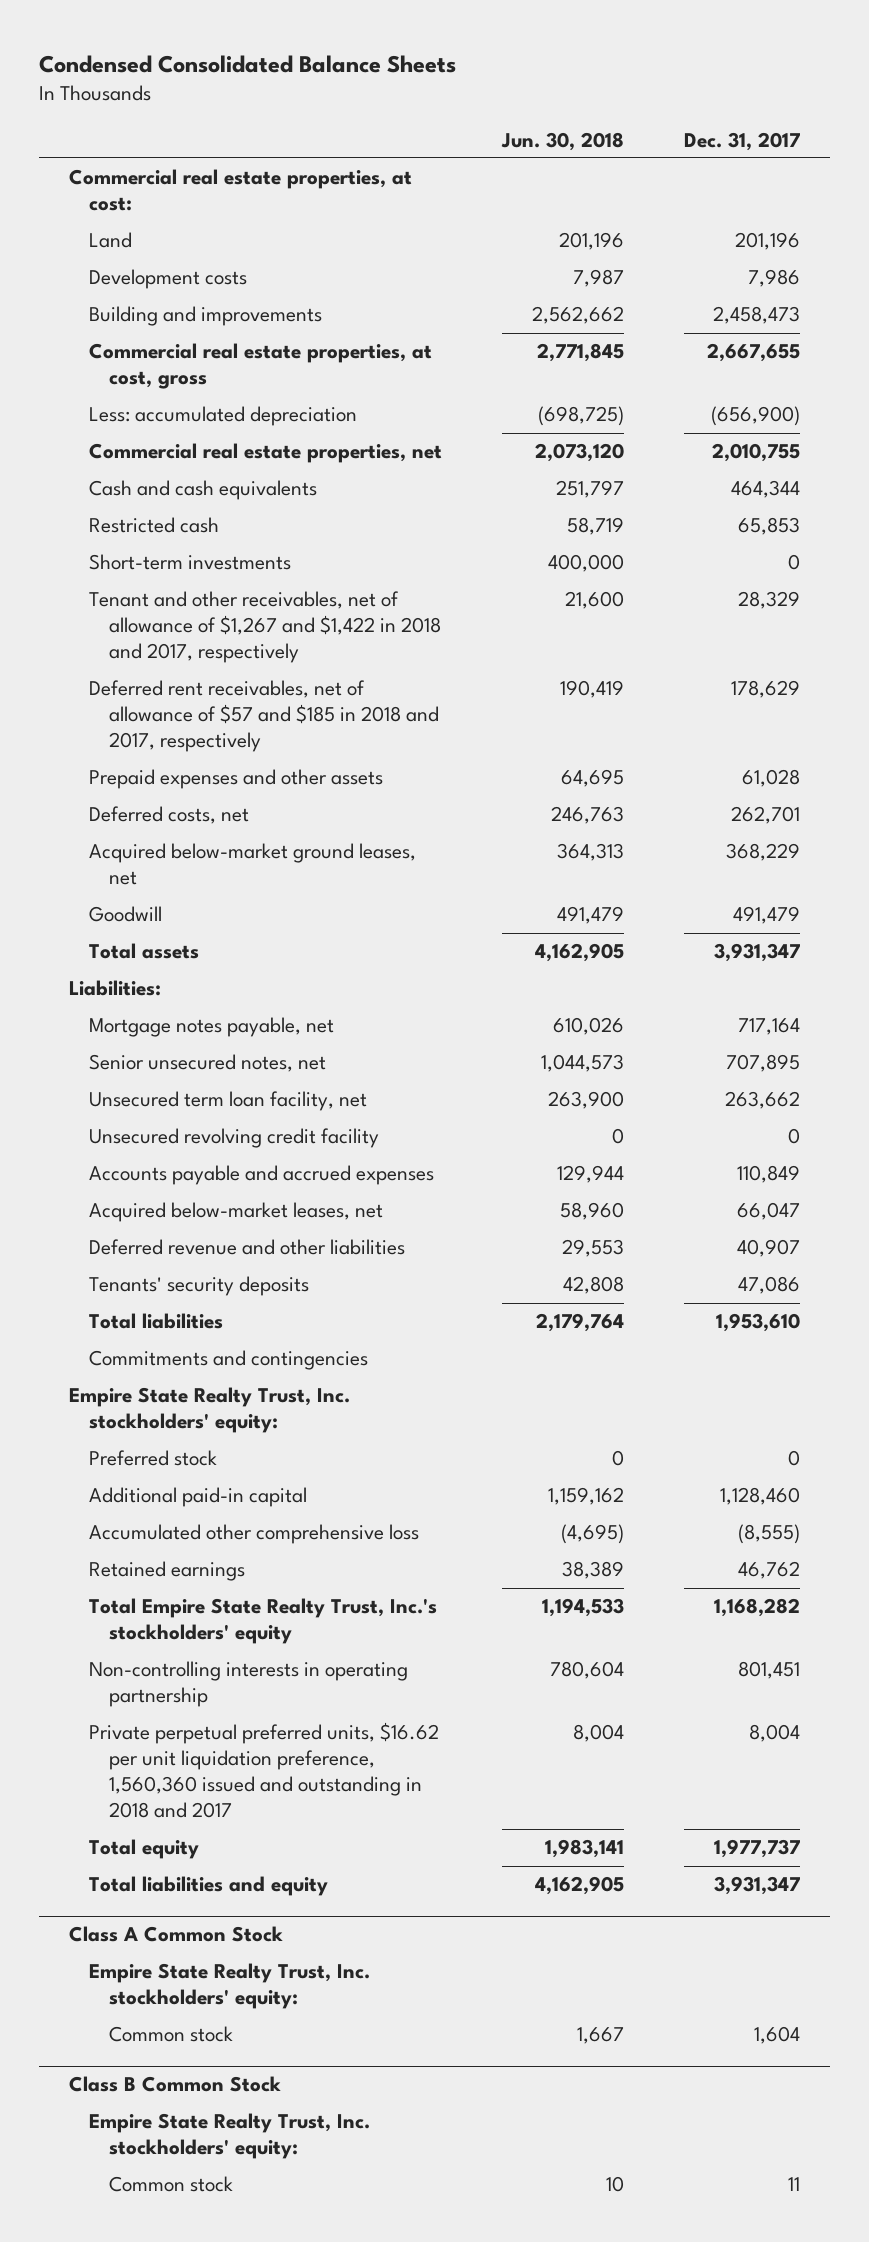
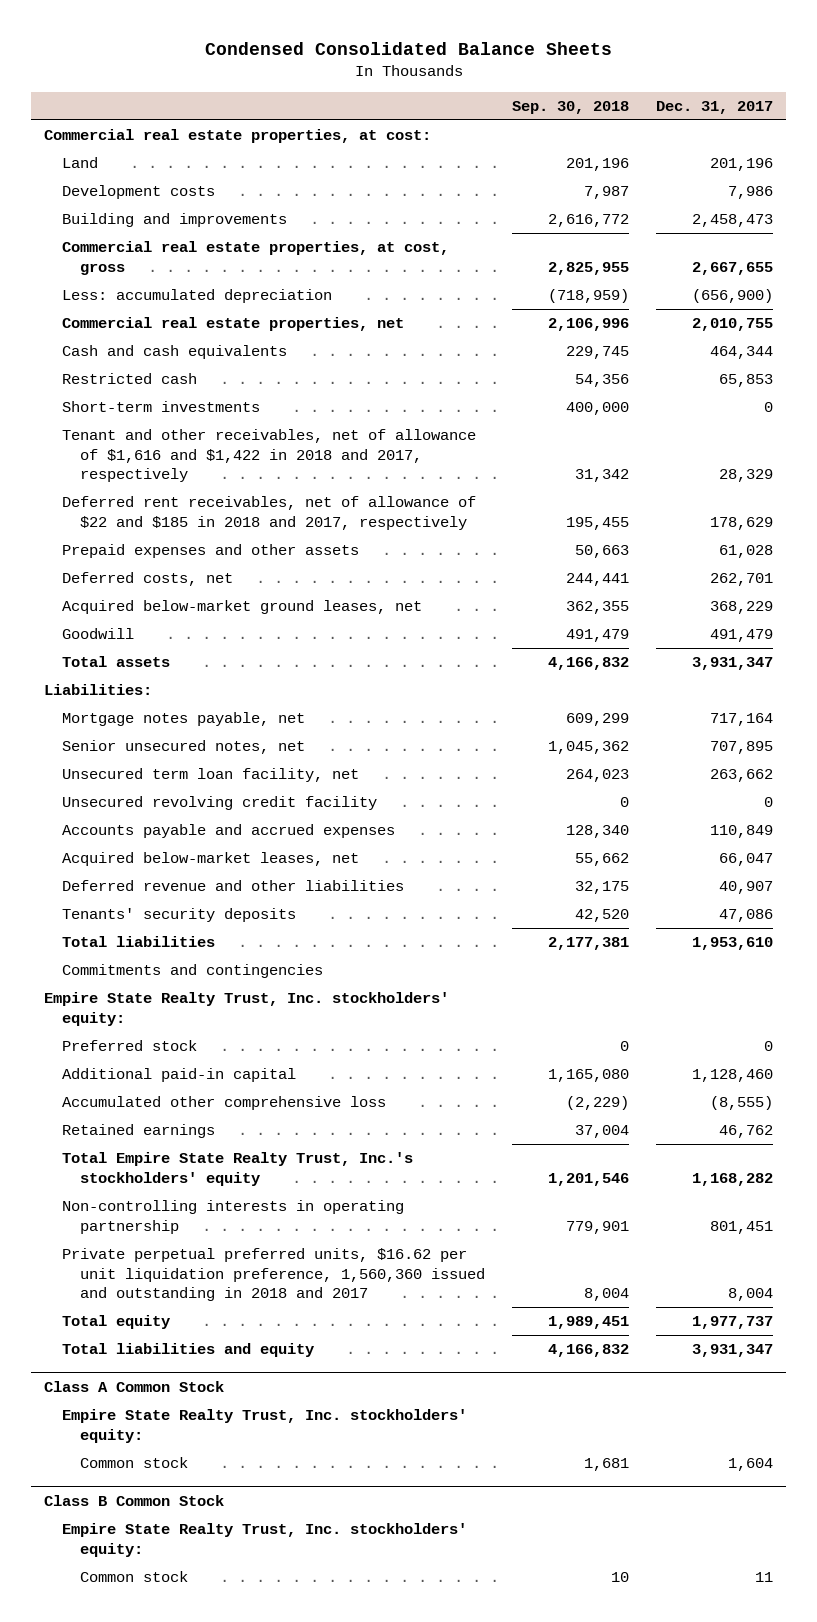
- | Jun. 30, 2018 | Dec. 31, 2017
+ | Sep. 30, 2018 | Dec. 31, 2017
- Tenant and other receivables, net of allowance of $1,267 and $1,422 in 2018 and 2017, respectively | 21,600 | 28,329
- Deferred rent receivables, net of allowance of $57 and $185 in 2018 and 2017, respectively | 190,419 | 178,629
+ Tenant and other receivables, net of allowance of $1,616 and $1,422 in 2018 and 2017, respectively | 31,342 | 28,329
+ Deferred rent receivables, net of allowance of $22 and $185 in 2018 and 2017, respectively | 195,455 | 178,629

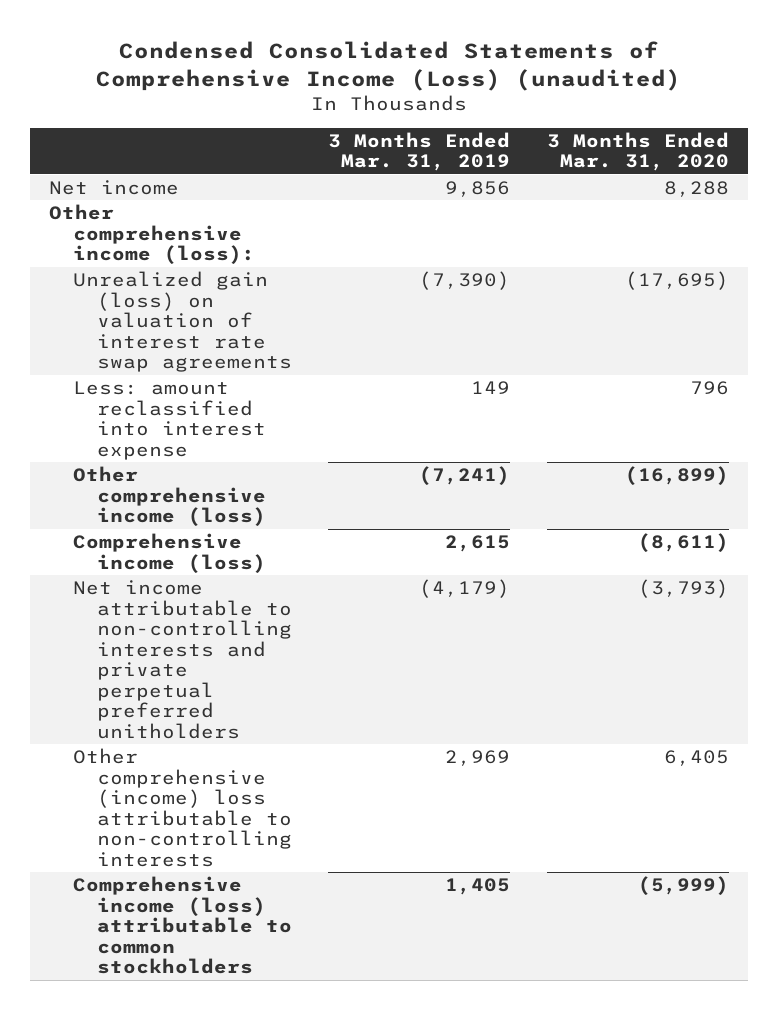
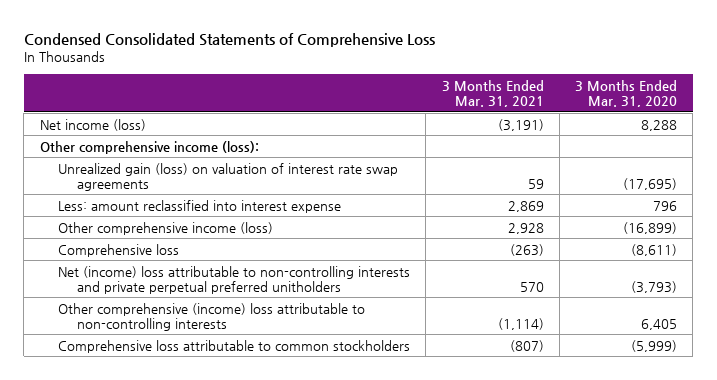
- Condensed Consolidated Statements of Comprehensive Income (Loss) (unaudited)
+ Condensed Consolidated Statements of Comprehensive Loss
- | 3 Months Ended Mar. 31, 2019 | 3 Months Ended Mar. 31, 2020
+ | 3 Months Ended Mar. 31, 2021 | 3 Months Ended Mar. 31, 2020
- Net income | 9,856 | 8,288
+ Net income (loss) | (3,191) | 8,288
- Comprehensive income (loss) | 2,615 | (8,611)
- Net income attributable to non-controlling interests and private perpetual preferred unitholders | (4,179) | (3,793)
+ Comprehensive loss | (263) | (8,611)
+ Net (income) loss attributable to non-controlling interests and private perpetual preferred unitholders | 570 | (3,793)
- Comprehensive income (loss) attributable to common stockholders | 1,405 | (5,999)
+ Comprehensive loss attributable to common stockholders | (807) | (5,999)

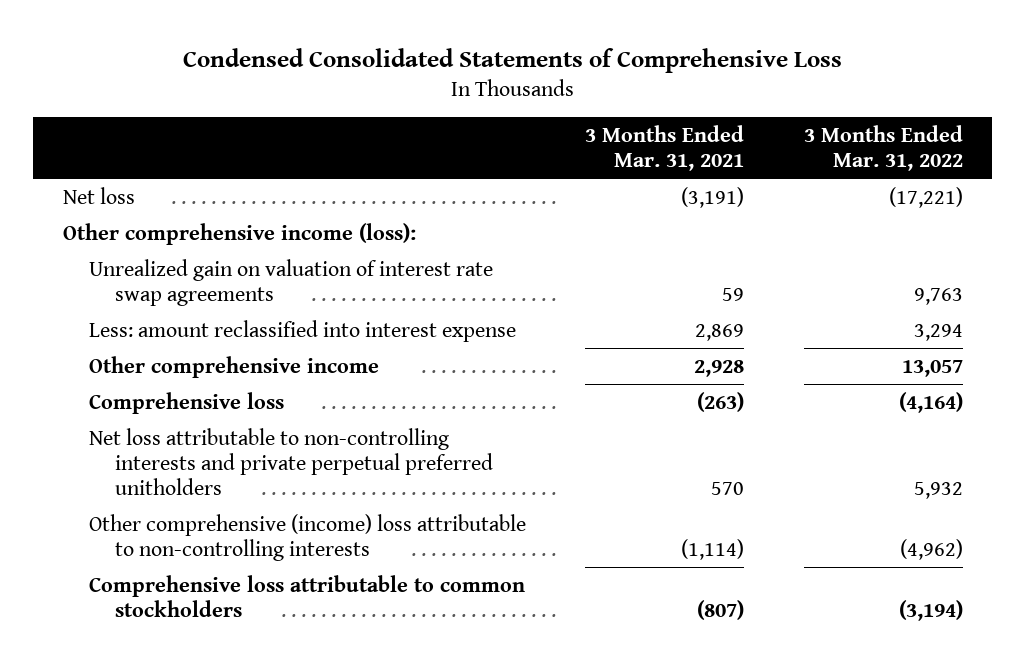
- | 3 Months Ended Mar. 31, 2021 | 3 Months Ended Mar. 31, 2020
+ | 3 Months Ended Mar. 31, 2021 | 3 Months Ended Mar. 31, 2022
- Net income (loss) | (3,191) | 8,288
+ Net loss | (3,191) | (17,221)
- Unrealized gain (loss) on valuation of interest rate swap agreements | 59 | (17,695)
+ Unrealized gain on valuation of interest rate swap agreements | 59 | 9,763
- Other comprehensive income (loss) | 2,928 | (16,899)
+ Other comprehensive income | 2,928 | 13,057
- Net (income) loss attributable to non-controlling interests and private perpetual preferred unitholders | 570 | (3,793)
+ Net loss attributable to non-controlling interests and private perpetual preferred unitholders | 570 | 5,932

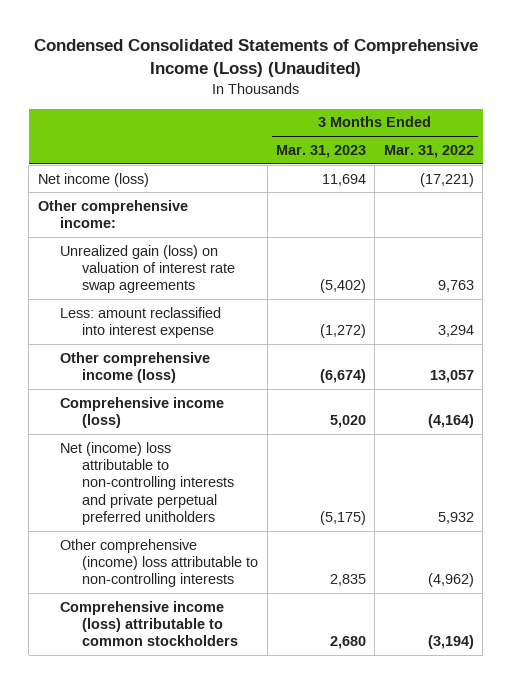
- Condensed Consolidated Statements of Comprehensive Loss
+ Condensed Consolidated Statements of Comprehensive Income (Loss) (Unaudited)
- | 3 Months Ended Mar. 31, 2021 | 3 Months Ended Mar. 31, 2022
+ | 3 Months Ended Mar. 31, 2023 | 3 Months Ended Mar. 31, 2022
- Net loss | (3,191) | (17,221)
- Other comprehensive income (loss):
- Unrealized gain on valuation of interest rate swap agreements | 59 | 9,763
+ Net income (loss) | 11,694 | (17,221)
+ Other comprehensive income:
+ Unrealized gain (loss) on valuation of interest rate swap agreements | (5,402) | 9,763
- Other comprehensive income | 2,928 | 13,057
- Comprehensive loss | (263) | (4,164)
- Net loss attributable to non-controlling interests and private perpetual preferred unitholders | 570 | 5,932
+ Other comprehensive income (loss) | (6,674) | 13,057
+ Comprehensive income (loss) | 5,020 | (4,164)
+ Net (income) loss attributable to non-controlling interests and private perpetual preferred unitholders | (5,175) | 5,932
- Comprehensive loss attributable to common stockholders | (807) | (3,194)
+ Comprehensive income (loss) attributable to common stockholders | 2,680 | (3,194)

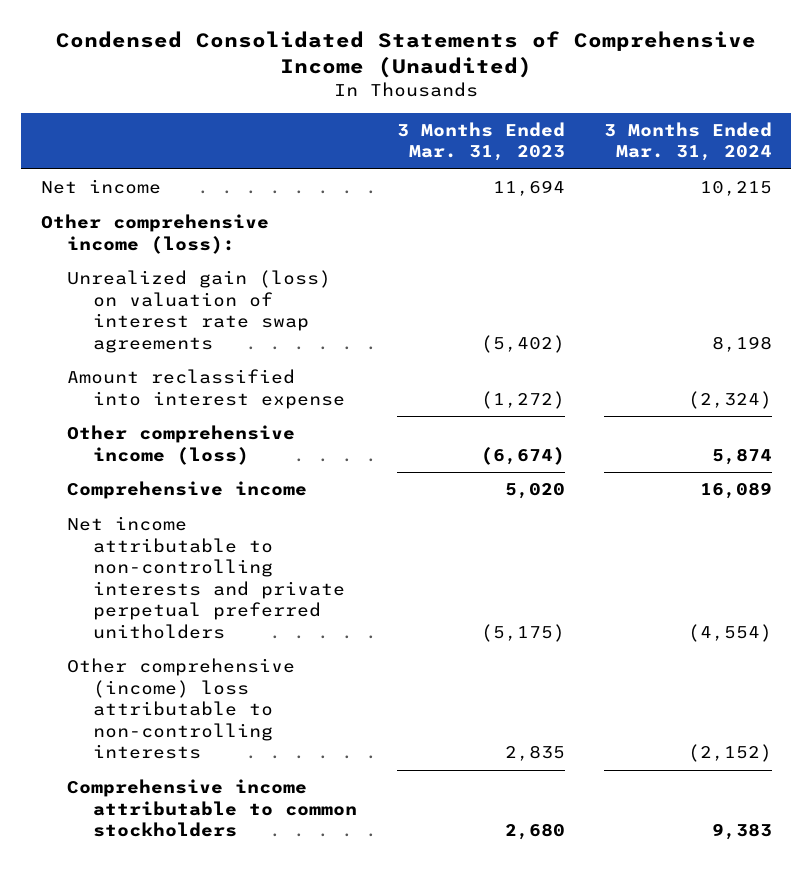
- Condensed Consolidated Statements of Comprehensive Income (Loss) (Unaudited)
+ Condensed Consolidated Statements of Comprehensive Income (Unaudited)
- | 3 Months Ended Mar. 31, 2023 | 3 Months Ended Mar. 31, 2022
+ | 3 Months Ended Mar. 31, 2023 | 3 Months Ended Mar. 31, 2024
- Net income (loss) | 11,694 | (17,221)
- Other comprehensive income:
+ Net income | 11,694 | 10,215
+ Other comprehensive income (loss):
- Less: amount reclassified into interest expense | (1,272) | 3,294
+ Amount reclassified into interest expense | (1,272) | (2,324)
- Comprehensive income (loss) | 5,020 | (4,164)
- Net (income) loss attributable to non-controlling interests and private perpetual preferred unitholders | (5,175) | 5,932
+ Comprehensive income | 5,020 | 16,089
+ Net income attributable to non-controlling interests and private perpetual preferred unitholders | (5,175) | (4,554)
- Comprehensive income (loss) attributable to common stockholders | 2,680 | (3,194)
+ Comprehensive income attributable to common stockholders | 2,680 | 9,383

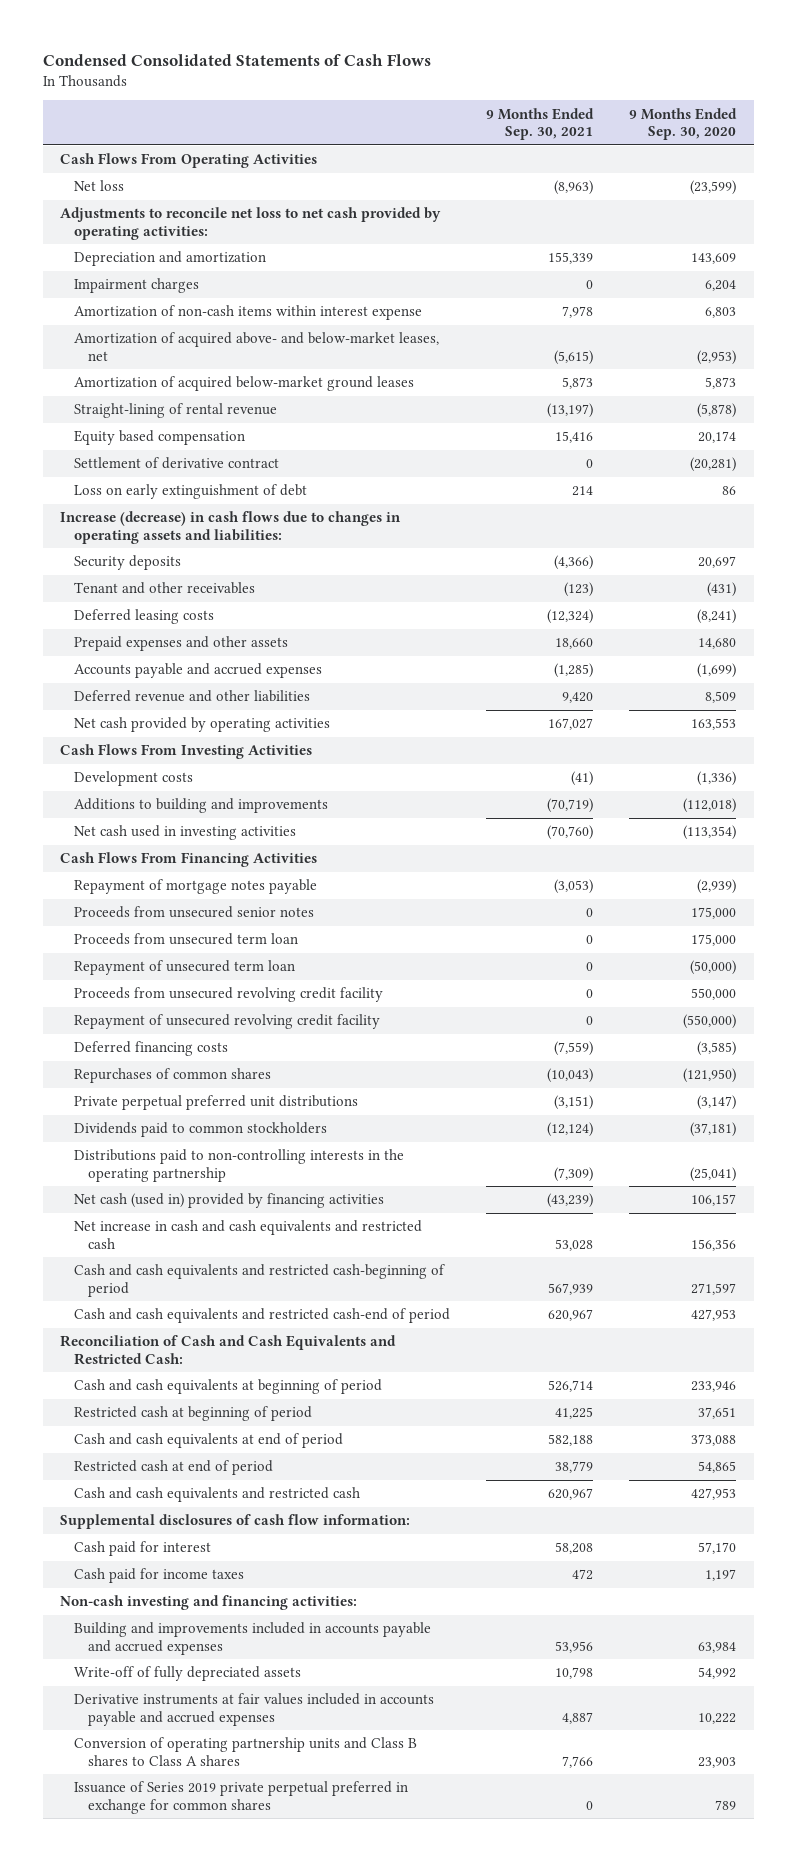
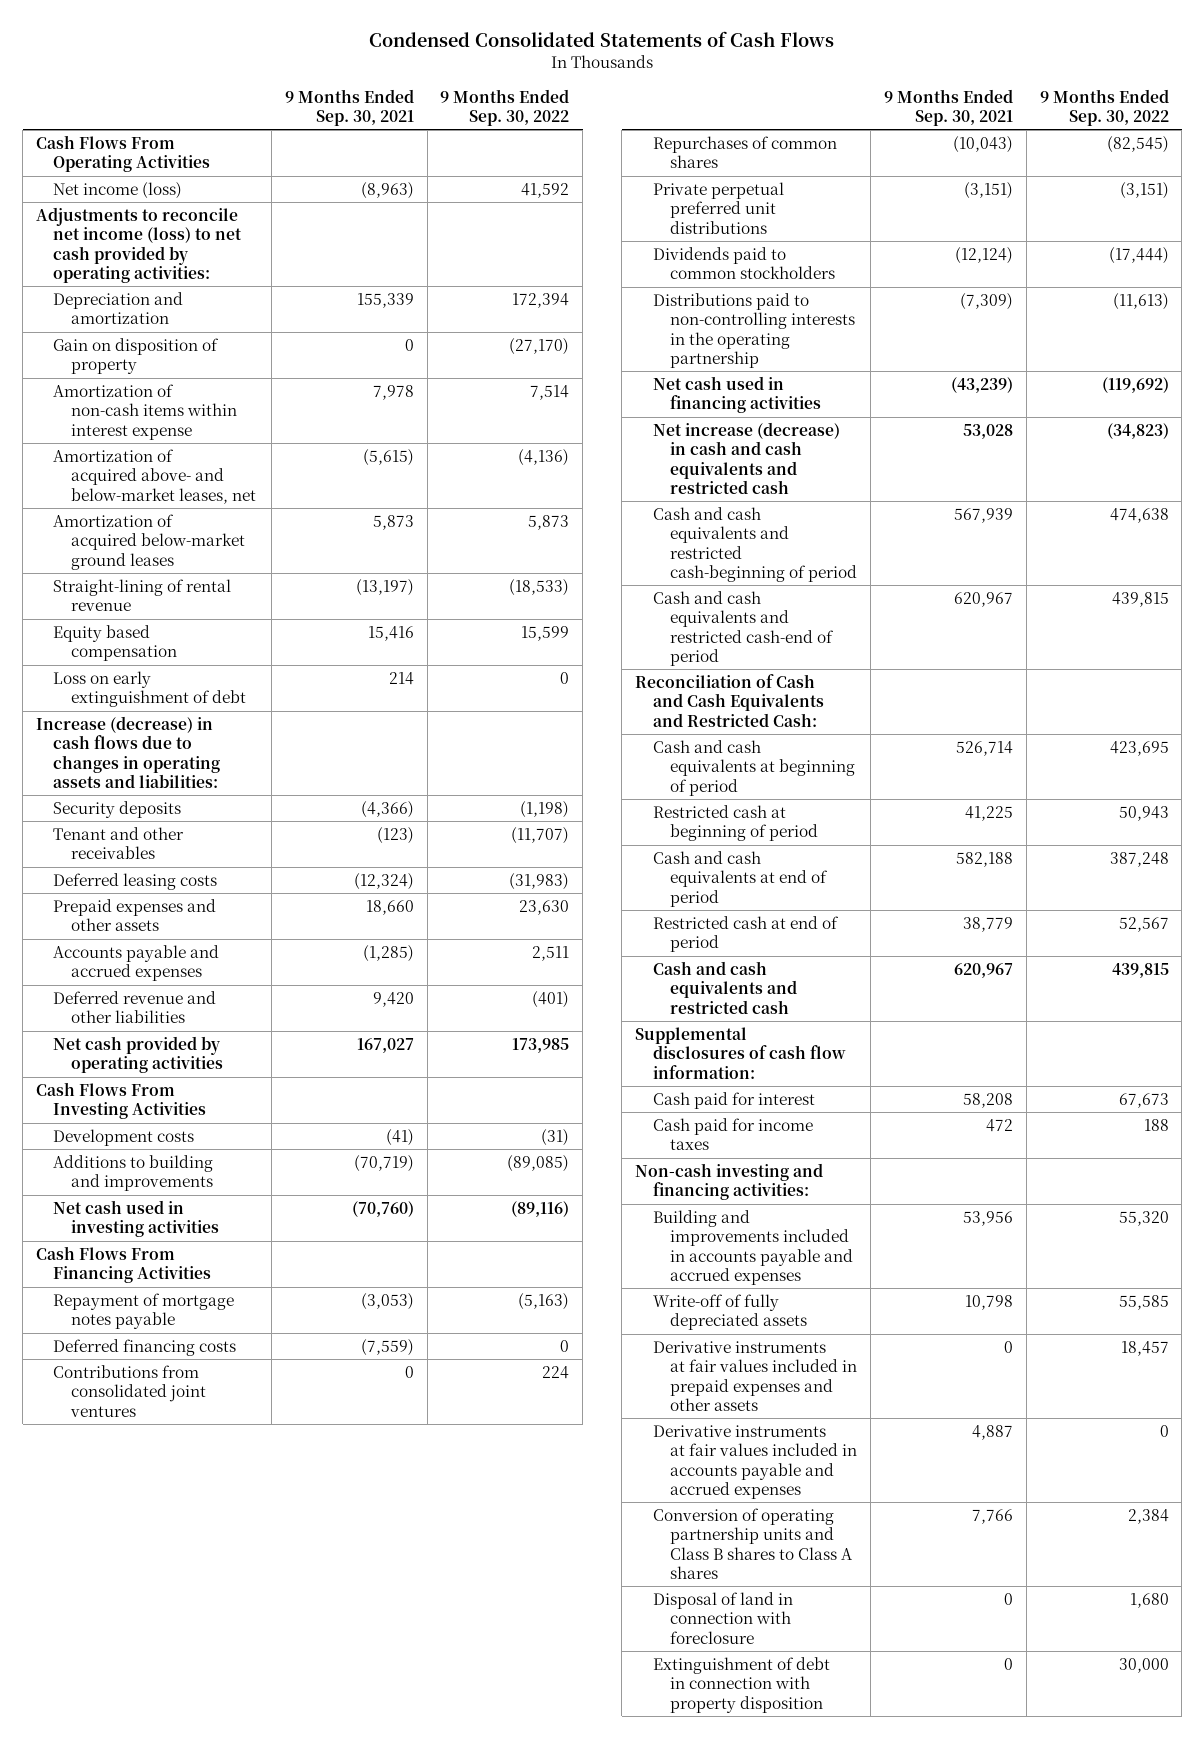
- | 9 Months Ended Sep. 30, 2021 | 9 Months Ended Sep. 30, 2020
+ | 9 Months Ended Sep. 30, 2021 | 9 Months Ended Sep. 30, 2022
- Net loss | (8,963) | (23,599)
- Adjustments to reconcile net loss to net cash provided by operating activities:
+ Net income (loss) | (8,963) | 41,592
+ Adjustments to reconcile net income (loss) to net cash provided by operating activities:
- Impairment charges | 0 | 6,204
+ Gain on disposition of property | 0 | (27,170)
- Settlement of derivative contract | 0 | (20,281)
- Proceeds from unsecured senior notes | 0 | 175,000
- Proceeds from unsecured term loan | 0 | 175,000
- Repayment of unsecured term loan | 0 | (50,000)
- Proceeds from unsecured revolving credit facility | 0 | 550,000
- Repayment of unsecured revolving credit facility | 0 | (550,000)
+ Contributions from consolidated joint ventures | 0 | 224
- Net cash (used in) provided by financing activities | (43,239) | 106,157
- Net increase in cash and cash equivalents and restricted cash | 53,028 | 156,356
+ Net cash used in financing activities | (43,239) | (119,692)
+ Net increase (decrease) in cash and cash equivalents and restricted cash | 53,028 | (34,823)
+ Derivative instruments at fair values included in prepaid expenses and other assets | 0 | 18,457
- Issuance of Series 2019 private perpetual preferred in exchange for common shares | 0 | 789
+ Disposal of land in connection with foreclosure | 0 | 1,680
+ Extinguishment of debt in connection with property disposition | 0 | 30,000

